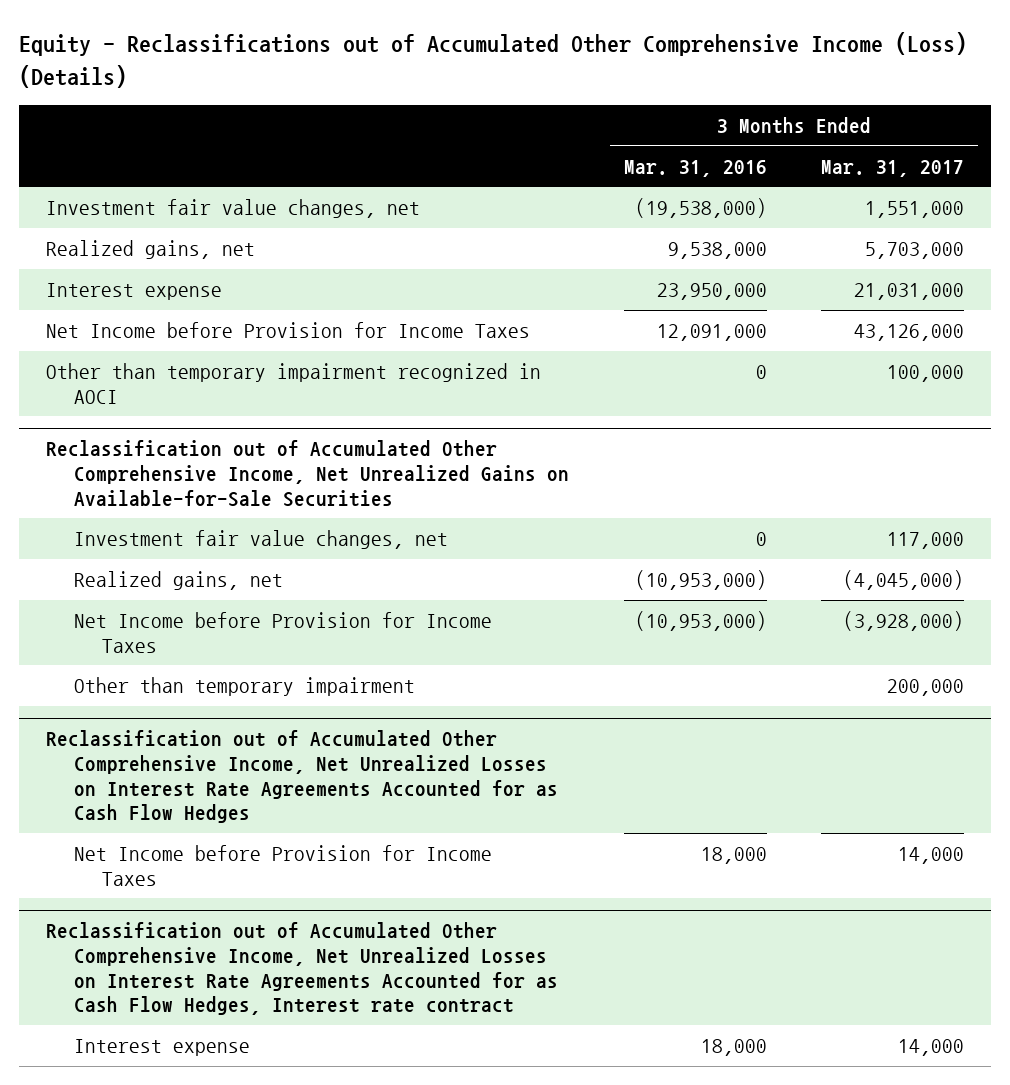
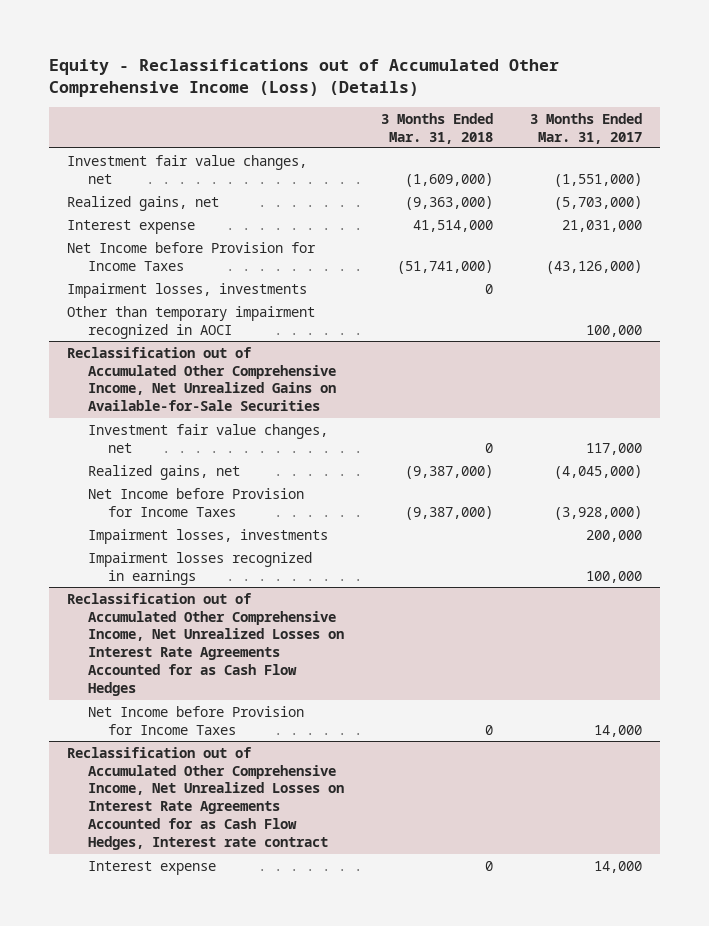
- | 3 Months Ended Mar. 31, 2016 | 3 Months Ended Mar. 31, 2017
+ | 3 Months Ended Mar. 31, 2018 | 3 Months Ended Mar. 31, 2017
- Investment fair value changes, net | (19,538,000) | 1,551,000
- Realized gains, net | 9,538,000 | 5,703,000
+ Investment fair value changes, net | (1,609,000) | (1,551,000)
+ Realized gains, net | (9,363,000) | (5,703,000)
- Net Income before Provision for Income Taxes | 12,091,000 | 43,126,000
+ Net Income before Provision for Income Taxes | (51,741,000) | (43,126,000)
+ Impairment losses, investments | 0 |
@ Reclassification out of Accumulated Other Comprehensive Income, Net Unrealized Gains on Available-for-Sale Securities
- Other than temporary impairment | | 200,000
+ Impairment losses, investments | | 200,000
+ Impairment losses recognized in earnings | | 100,000

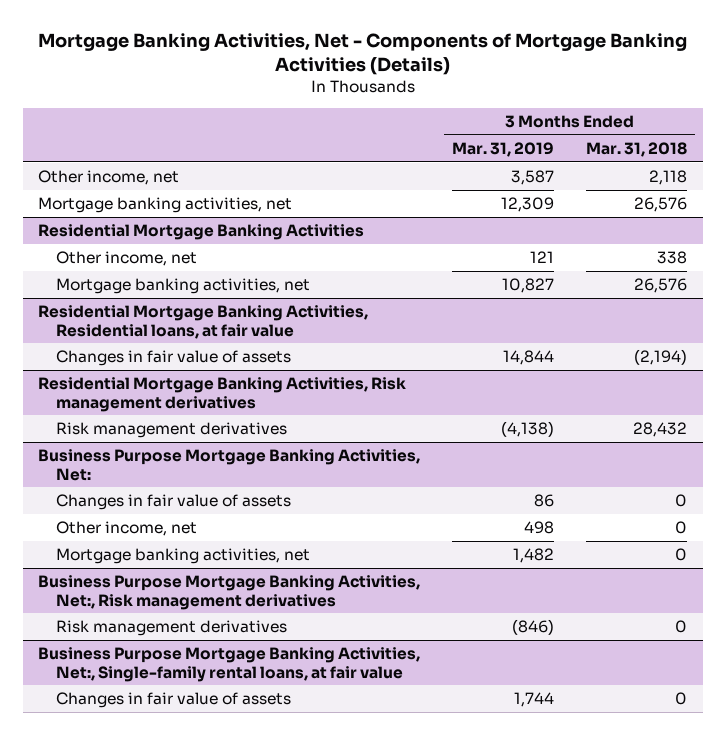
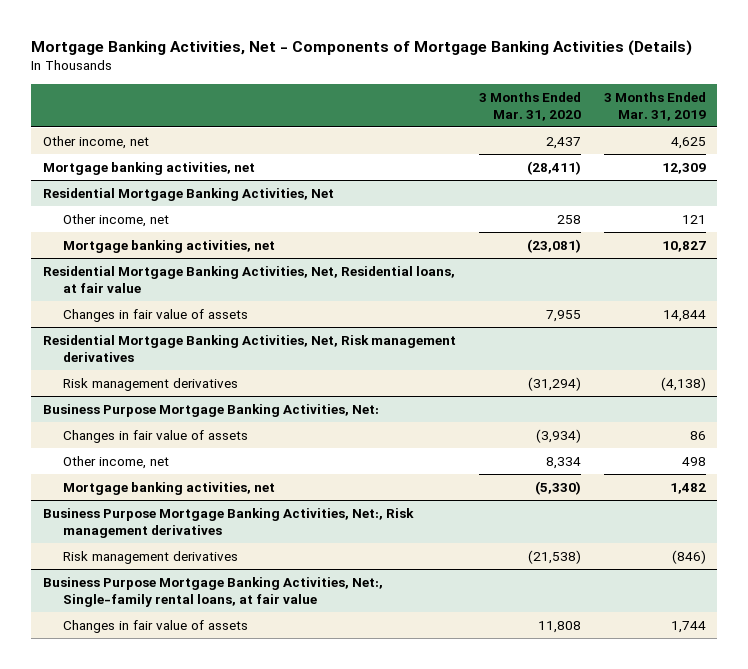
- | 3 Months Ended Mar. 31, 2019 | 3 Months Ended Mar. 31, 2018
+ | 3 Months Ended Mar. 31, 2020 | 3 Months Ended Mar. 31, 2019
- Other income, net | 3,587 | 2,118
+ Other income, net | 2,437 | 4,625
- Residential Mortgage Banking Activities
+ Residential Mortgage Banking Activities, Net
- Residential Mortgage Banking Activities, Residential loans, at fair value
+ Residential Mortgage Banking Activities, Net, Residential loans, at fair value
- Residential Mortgage Banking Activities, Risk management derivatives
+ Residential Mortgage Banking Activities, Net, Risk management derivatives

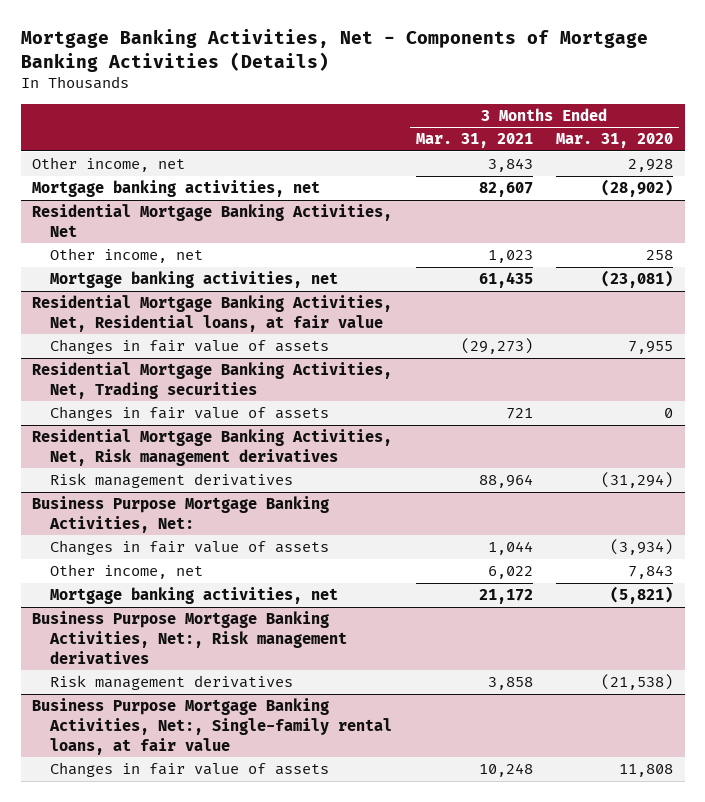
- | 3 Months Ended Mar. 31, 2020 | 3 Months Ended Mar. 31, 2019
+ | 3 Months Ended Mar. 31, 2021 | 3 Months Ended Mar. 31, 2020
- Other income, net | 2,437 | 4,625
- Mortgage banking activities, net | (28,411) | 12,309
+ Other income, net | 3,843 | 2,928
+ Mortgage banking activities, net | 82,607 | (28,902)
+ Residential Mortgage Banking Activities, Net, Trading securities
+ Changes in fair value of assets | 721 | 0
@ Business Purpose Mortgage Banking Activities, Net:
- Other income, net | 8,334 | 498
- Mortgage banking activities, net | (5,330) | 1,482
+ Other income, net | 6,022 | 7,843
+ Mortgage banking activities, net | 21,172 | (5,821)

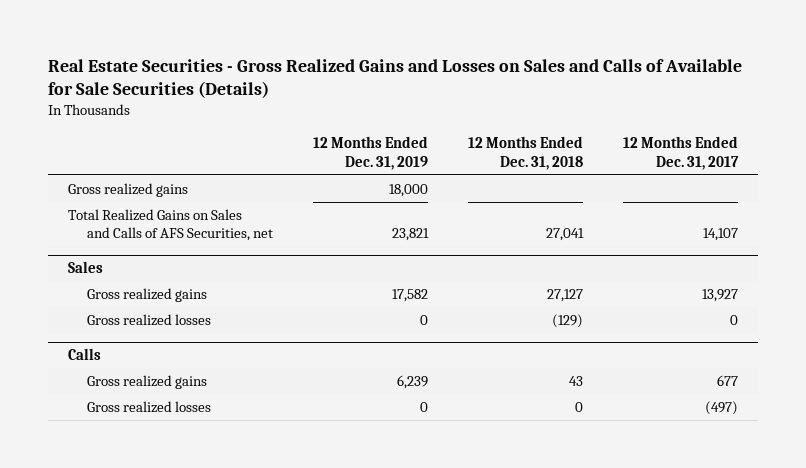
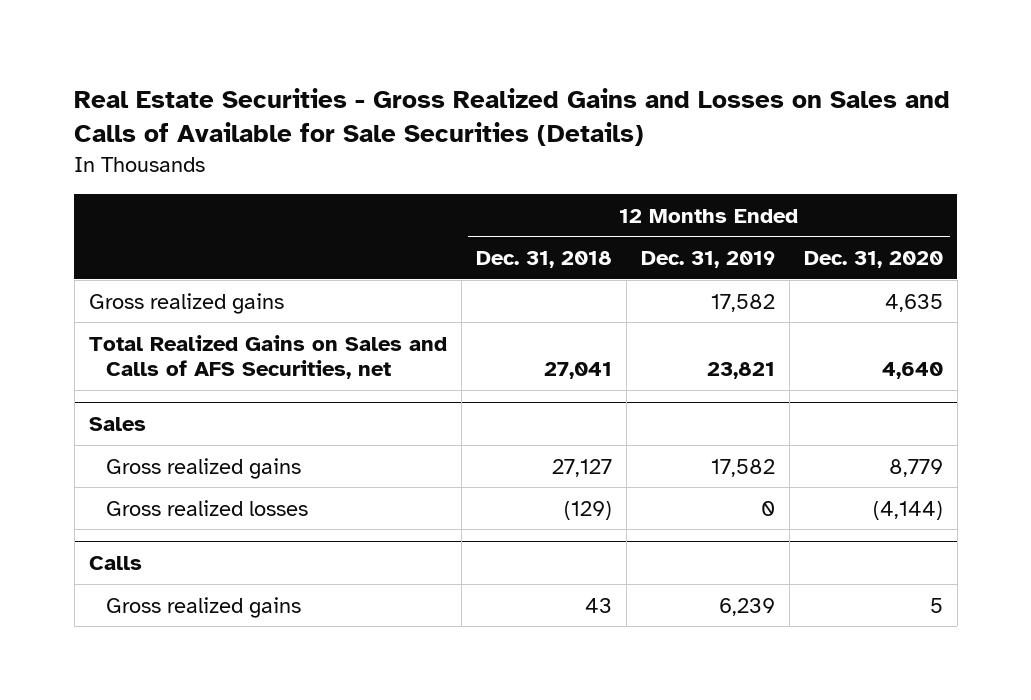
- | 12 Months Ended Dec. 31, 2019 | 12 Months Ended Dec. 31, 2018 | 12 Months Ended Dec. 31, 2017
+ | 12 Months Ended Dec. 31, 2018 | 12 Months Ended Dec. 31, 2019 | 12 Months Ended Dec. 31, 2020
- Gross realized gains | 18,000 | |
+ Gross realized gains | | 17,582 | 4,635
@ Calls
- Gross realized losses | 0 | 0 | (497)

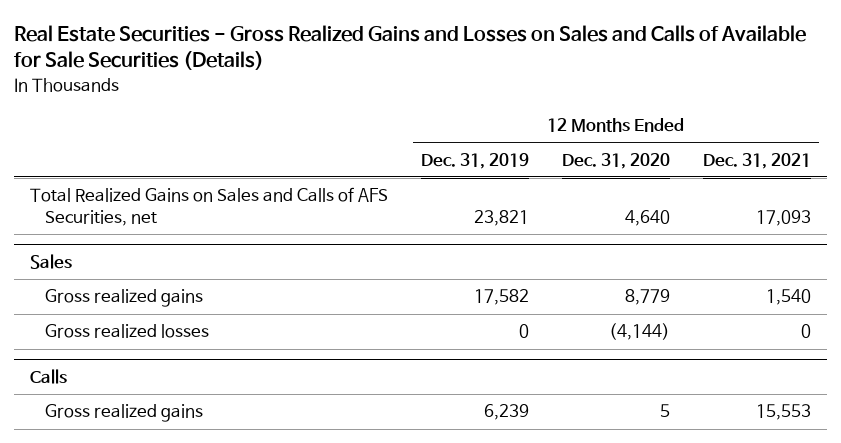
- | 12 Months Ended Dec. 31, 2018 | 12 Months Ended Dec. 31, 2019 | 12 Months Ended Dec. 31, 2020
+ | 12 Months Ended Dec. 31, 2019 | 12 Months Ended Dec. 31, 2020 | 12 Months Ended Dec. 31, 2021
- Gross realized gains | | 17,582 | 4,635

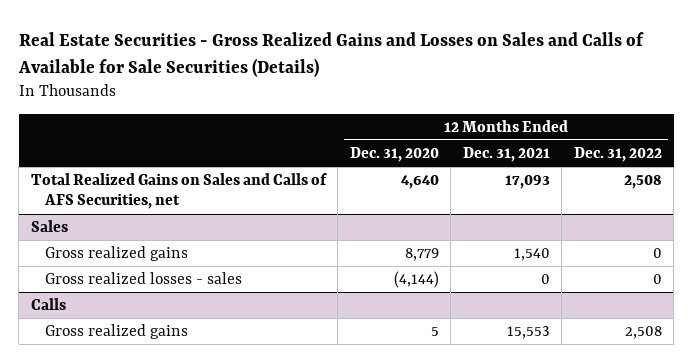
- | 12 Months Ended Dec. 31, 2019 | 12 Months Ended Dec. 31, 2020 | 12 Months Ended Dec. 31, 2021
+ | 12 Months Ended Dec. 31, 2020 | 12 Months Ended Dec. 31, 2021 | 12 Months Ended Dec. 31, 2022
@ Sales
- Gross realized losses | 0 | (4,144) | 0
+ Gross realized losses - sales | (4,144) | 0 | 0

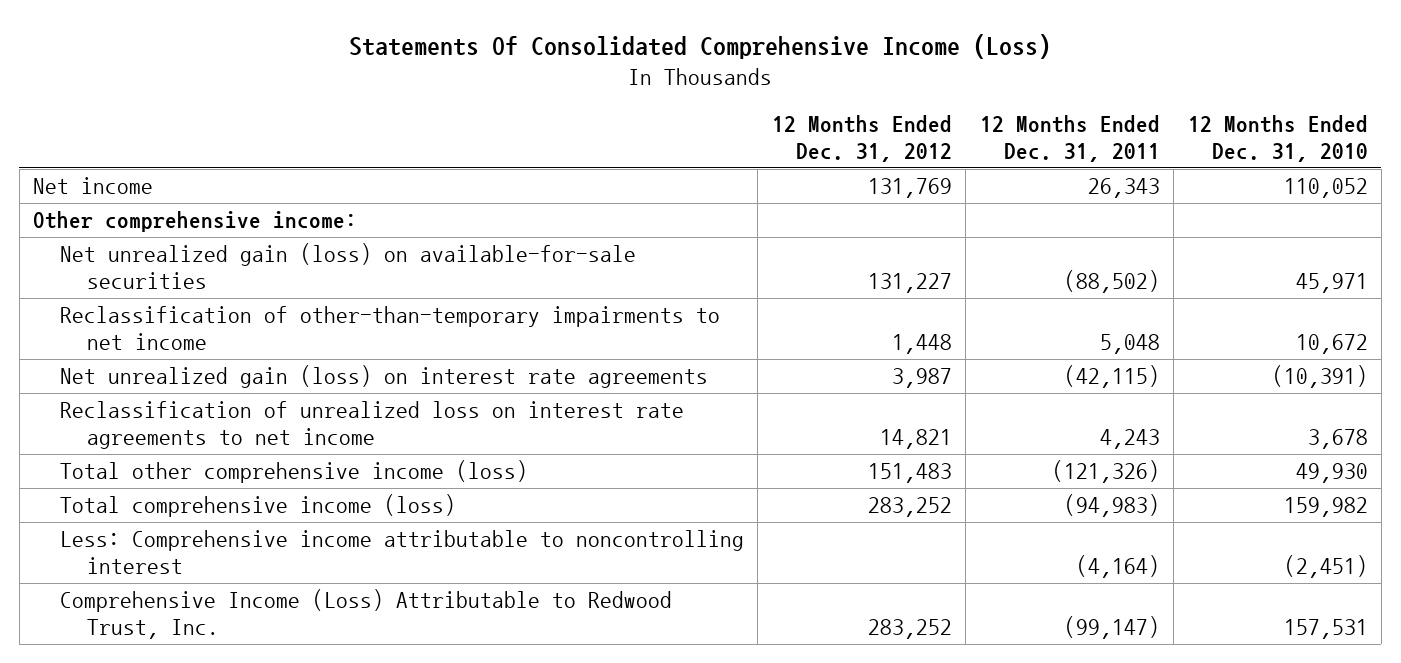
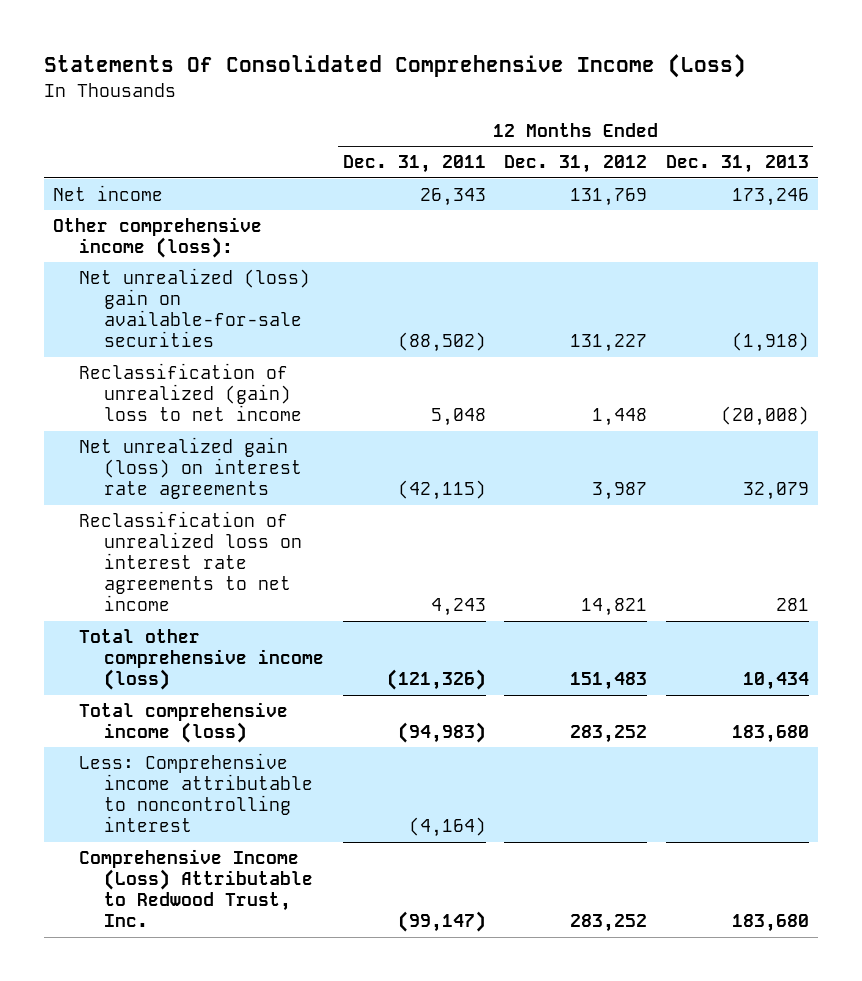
- | 12 Months Ended Dec. 31, 2012 | 12 Months Ended Dec. 31, 2011 | 12 Months Ended Dec. 31, 2010
+ | 12 Months Ended Dec. 31, 2011 | 12 Months Ended Dec. 31, 2012 | 12 Months Ended Dec. 31, 2013
- Other comprehensive income:
- Net unrealized gain (loss) on available-for-sale securities | 131,227 | (88,502) | 45,971
- Reclassification of other-than-temporary impairments to net income | 1,448 | 5,048 | 10,672
+ Other comprehensive income (loss):
+ Net unrealized (loss) gain on available-for-sale securities | (88,502) | 131,227 | (1,918)
+ Reclassification of unrealized (gain) loss to net income | 5,048 | 1,448 | (20,008)

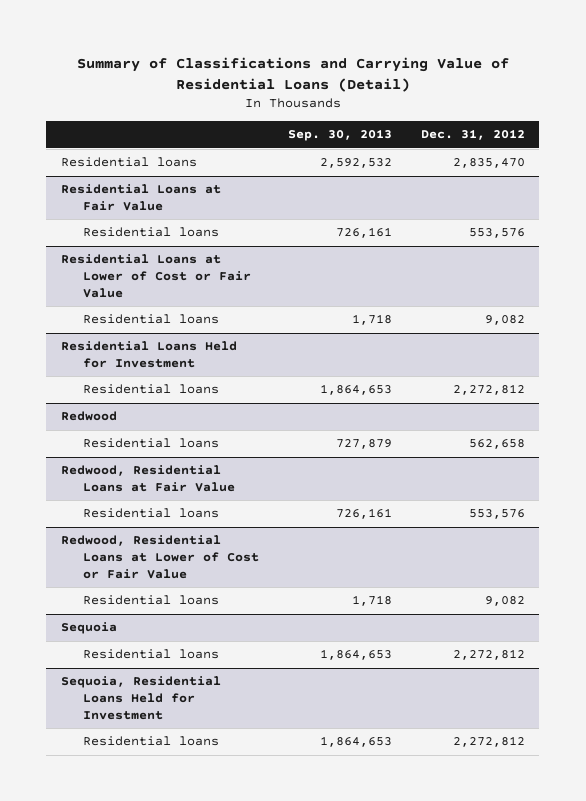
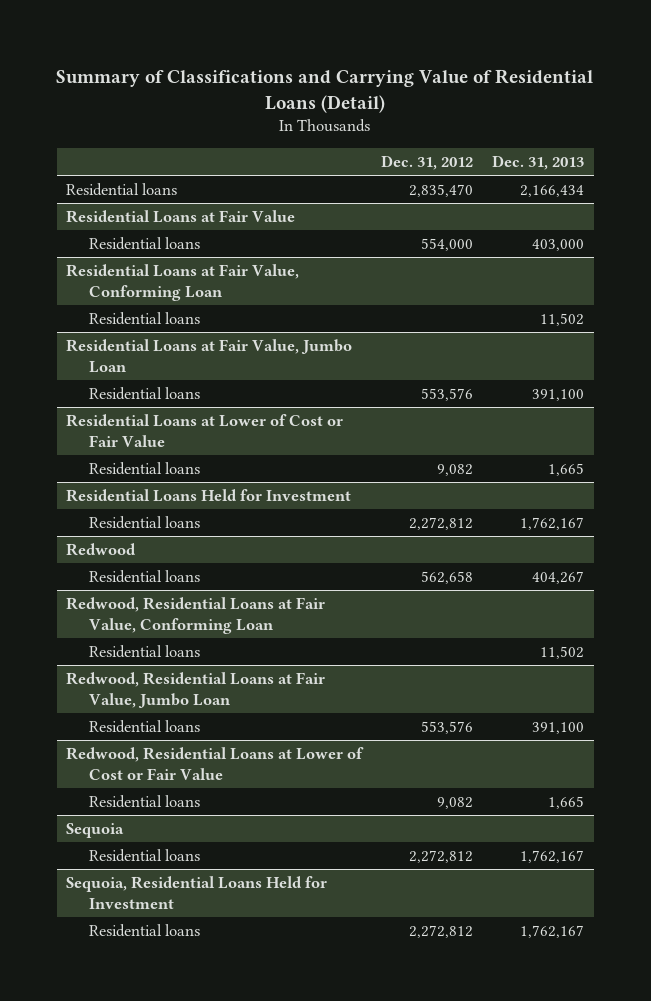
- | Sep. 30, 2013 | Dec. 31, 2012
+ | Dec. 31, 2012 | Dec. 31, 2013
@ Residential Loans at Fair Value
+ Residential loans | 554,000 | 403,000
+ Residential Loans at Fair Value, Conforming Loan
+ Residential loans | | 11,502
+ Residential Loans at Fair Value, Jumbo Loan
- Redwood, Residential Loans at Fair Value
+ Redwood, Residential Loans at Fair Value, Conforming Loan
+ Residential loans | | 11,502
+ Redwood, Residential Loans at Fair Value, Jumbo Loan

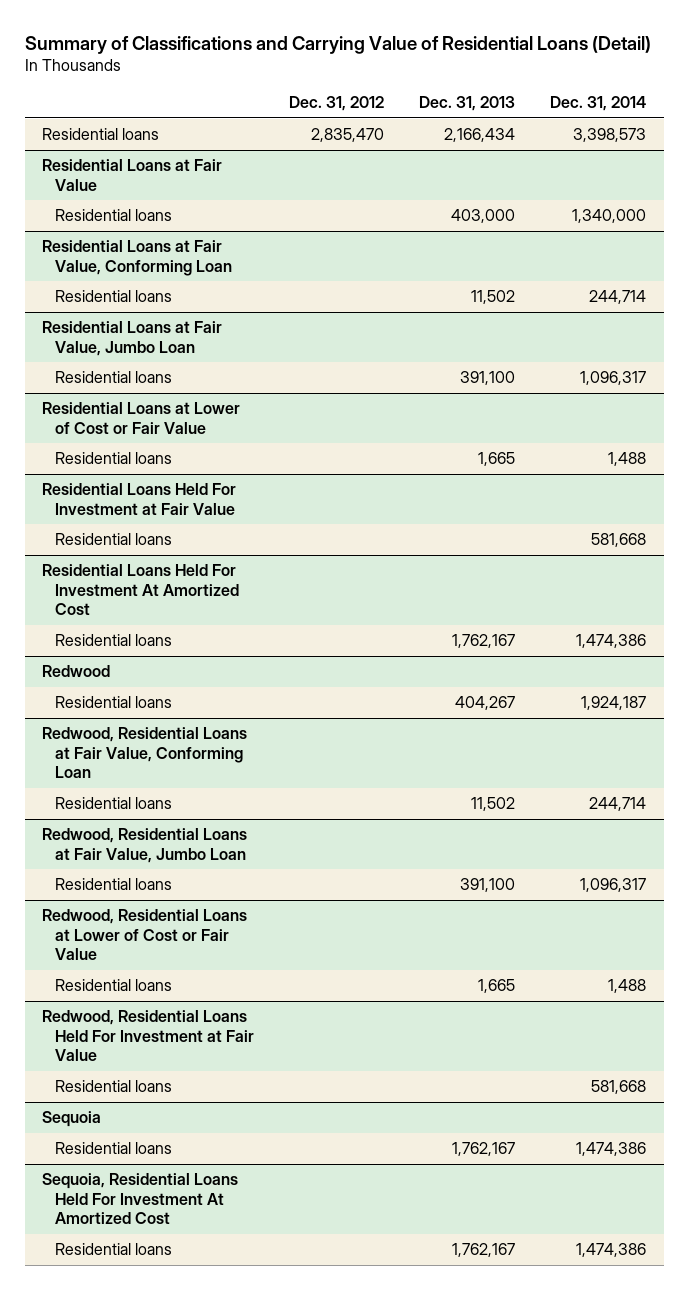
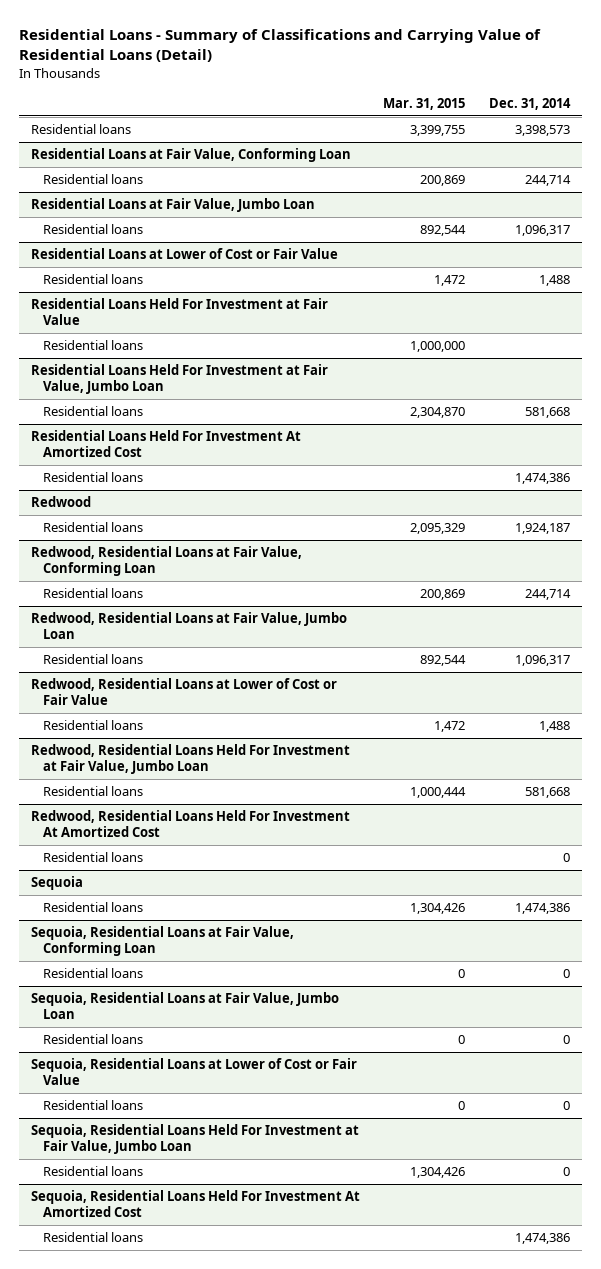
- Summary of Classifications and Carrying Value of Residential Loans (Detail)
+ Residential Loans - Summary of Classifications and Carrying Value of Residential Loans (Detail)
- | Dec. 31, 2012 | Dec. 31, 2013 | Dec. 31, 2014
+ | Mar. 31, 2015 | Dec. 31, 2014
- Residential Loans at Fair Value
- Residential loans | | 403,000 | 1,340,000
@ Residential Loans Held For Investment at Fair Value
+ Residential loans | 1,000,000 |
+ Residential Loans Held For Investment at Fair Value, Jumbo Loan
- Redwood, Residential Loans Held For Investment at Fair Value
+ Redwood, Residential Loans Held For Investment at Fair Value, Jumbo Loan
+ Redwood, Residential Loans Held For Investment At Amortized Cost
+ Residential loans | | 0
+ Sequoia, Residential Loans at Fair Value, Conforming Loan
+ Residential loans | 0 | 0
+ Sequoia, Residential Loans at Fair Value, Jumbo Loan
+ Residential loans | 0 | 0
+ Sequoia, Residential Loans at Lower of Cost or Fair Value
+ Residential loans | 0 | 0
+ Sequoia, Residential Loans Held For Investment at Fair Value, Jumbo Loan
+ Residential loans | 1,304,426 | 0

